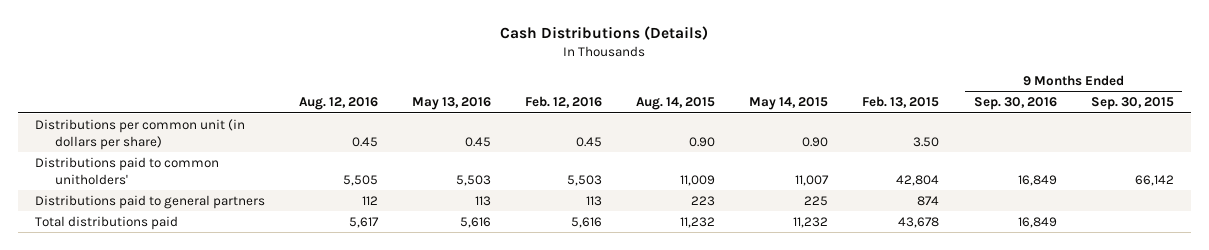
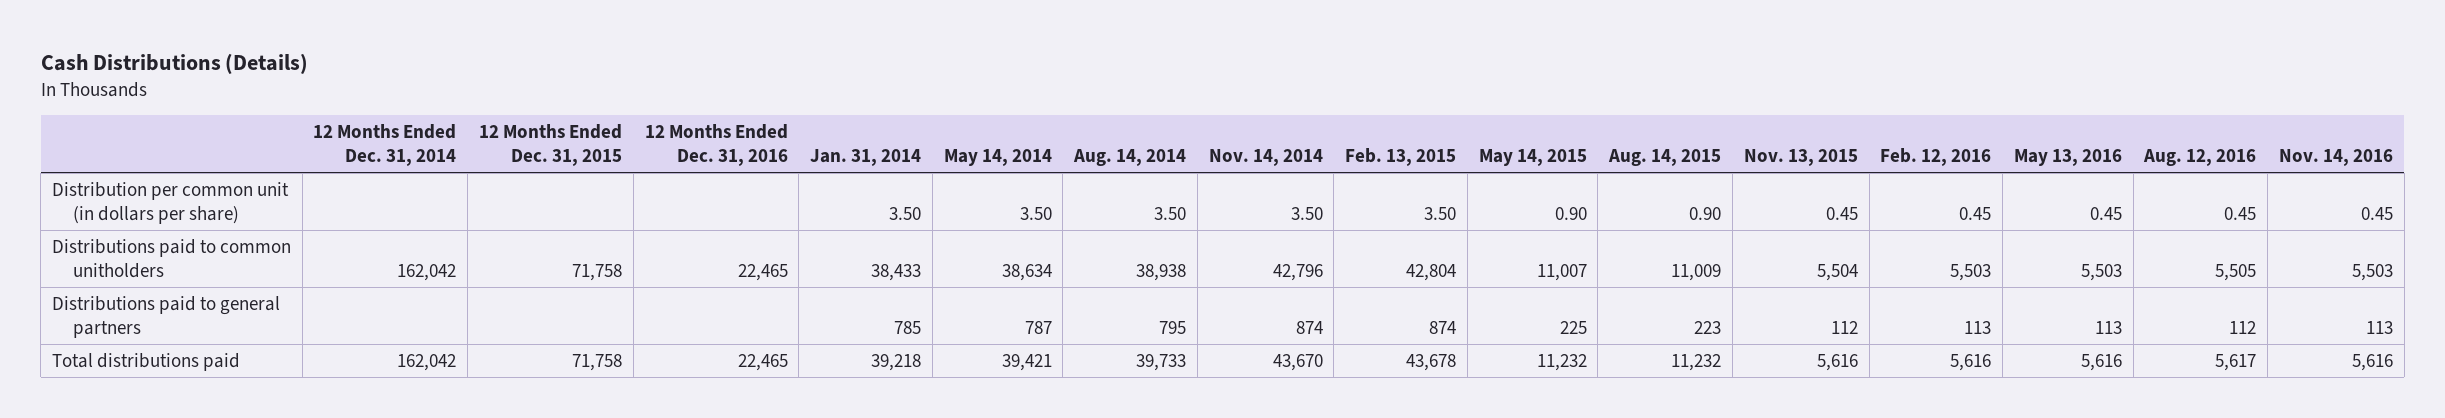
- | Aug. 12, 2016 | May 13, 2016 | Feb. 12, 2016 | Aug. 14, 2015 | May 14, 2015 | Feb. 13, 2015 | 9 Months Ended Sep. 30, 2016 | 9 Months Ended Sep. 30, 2015
+ | 12 Months Ended Dec. 31, 2014 | 12 Months Ended Dec. 31, 2015 | 12 Months Ended Dec. 31, 2016 | Jan. 31, 2014 | May 14, 2014 | Aug. 14, 2014 | Nov. 14, 2014 | Feb. 13, 2015 | May 14, 2015 | Aug. 14, 2015 | Nov. 13, 2015 | Feb. 12, 2016 | May 13, 2016 | Aug. 12, 2016 | Nov. 14, 2016
- Distributions per common unit (in dollars per share) | 0.45 | 0.45 | 0.45 | 0.90 | 0.90 | 3.50 | |
- Distributions paid to common unitholders' | 5,505 | 5,503 | 5,503 | 11,009 | 11,007 | 42,804 | 16,849 | 66,142
+ Distribution per common unit (in dollars per share) | | | | 3.50 | 3.50 | 3.50 | 3.50 | 3.50 | 0.90 | 0.90 | 0.45 | 0.45 | 0.45 | 0.45 | 0.45
+ Distributions paid to common unitholders | 162,042 | 71,758 | 22,465 | 38,433 | 38,634 | 38,938 | 42,796 | 42,804 | 11,007 | 11,009 | 5,504 | 5,503 | 5,503 | 5,505 | 5,503

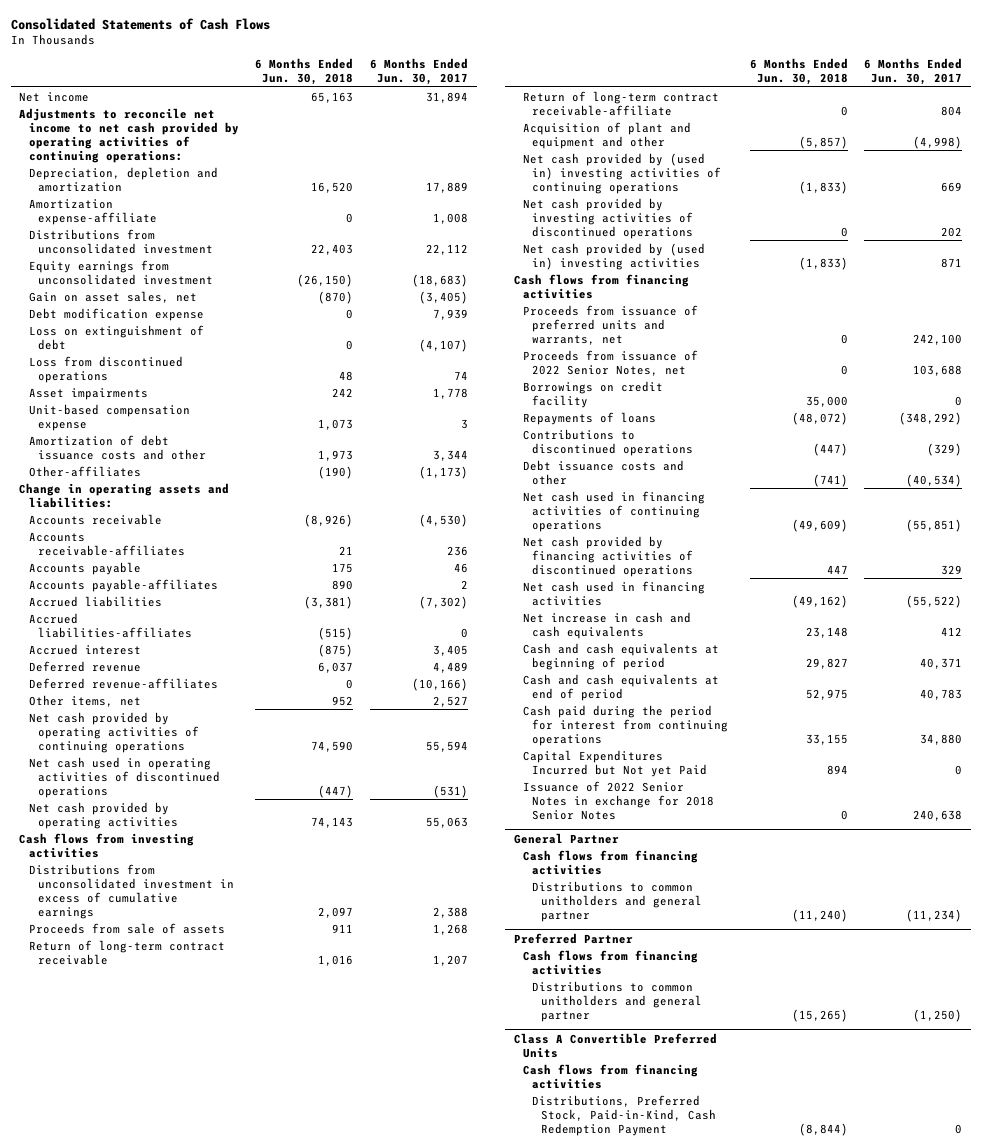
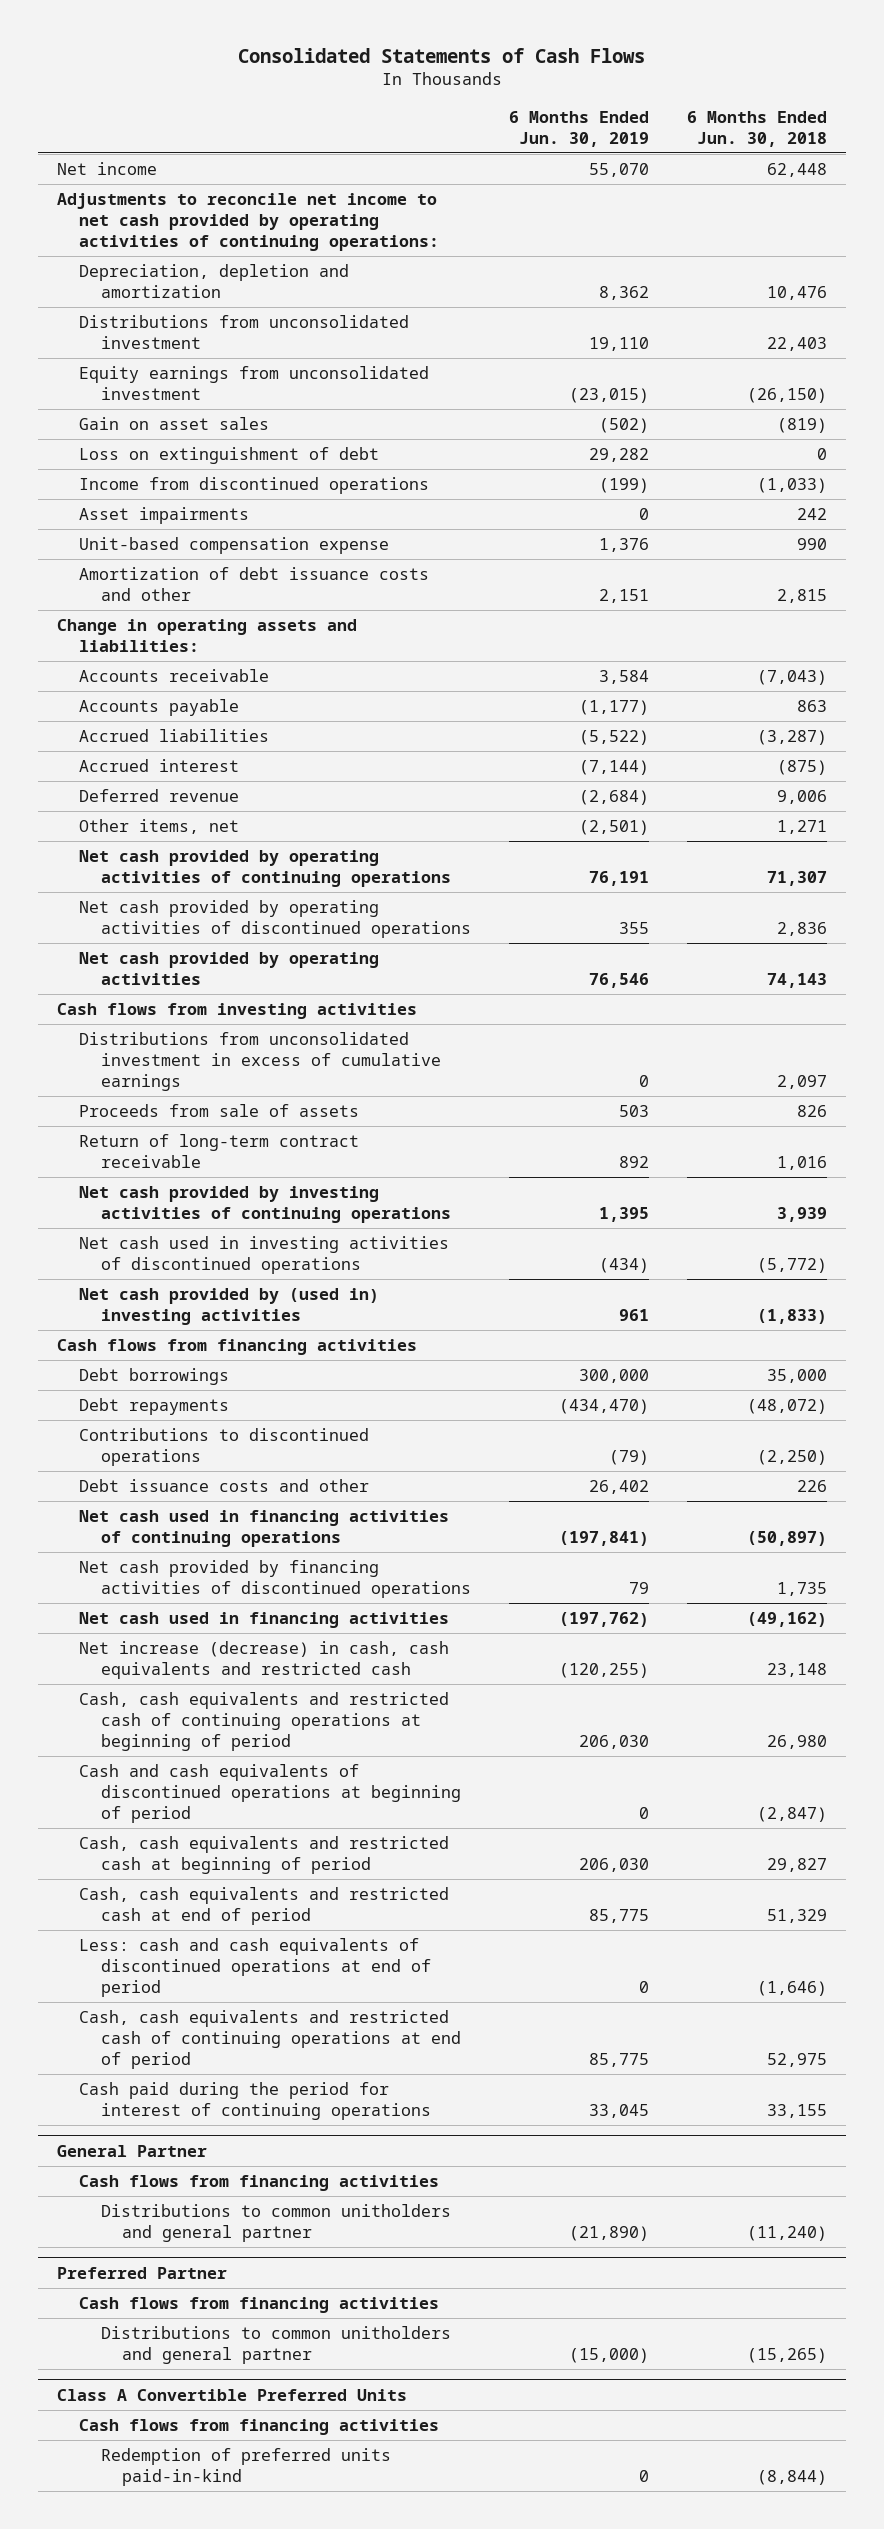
- | 6 Months Ended Jun. 30, 2018 | 6 Months Ended Jun. 30, 2017
+ | 6 Months Ended Jun. 30, 2019 | 6 Months Ended Jun. 30, 2018
- Net income | 65,163 | 31,894
+ Net income | 55,070 | 62,448
- Depreciation, depletion and amortization | 16,520 | 17,889
- Amortization expense-affiliate | 0 | 1,008
+ Depreciation, depletion and amortization | 8,362 | 10,476
- Gain on asset sales, net | (870) | (3,405)
- Debt modification expense | 0 | 7,939
+ Gain on asset sales | (502) | (819)
- Loss from discontinued operations | 48 | 74
+ Income from discontinued operations | (199) | (1,033)
- Unit-based compensation expense | 1,073 | 3
- Amortization of debt issuance costs and other | 1,973 | 3,344
- Other-affiliates | (190) | (1,173)
+ Unit-based compensation expense | 1,376 | 990
+ Amortization of debt issuance costs and other | 2,151 | 2,815
- Accounts receivable | (8,926) | (4,530)
- Accounts receivable-affiliates | 21 | 236
- Accounts payable | 175 | 46
- Accounts payable-affiliates | 890 | 2
- Accrued liabilities | (3,381) | (7,302)
- Accrued liabilities-affiliates | (515) | 0
+ Accounts receivable | 3,584 | (7,043)
+ Accounts payable | (1,177) | 863
+ Accrued liabilities | (5,522) | (3,287)
- Deferred revenue | 6,037 | 4,489
- Deferred revenue-affiliates | 0 | (10,166)
- Other items, net | 952 | 2,527
- Net cash provided by operating activities of continuing operations | 74,590 | 55,594
- Net cash used in operating activities of discontinued operations | (447) | (531)
+ Deferred revenue | (2,684) | 9,006
+ Other items, net | (2,501) | 1,271
+ Net cash provided by operating activities of continuing operations | 76,191 | 71,307
+ Net cash provided by operating activities of discontinued operations | 355 | 2,836
- Proceeds from sale of assets | 911 | 1,268
+ Proceeds from sale of assets | 503 | 826
- Return of long-term contract receivable-affiliate | 0 | 804
- Acquisition of plant and equipment and other | (5,857) | (4,998)
- Net cash provided by (used in) investing activities of continuing operations | (1,833) | 669
- Net cash provided by investing activities of discontinued operations | 0 | 202
+ Net cash provided by investing activities of continuing operations | 1,395 | 3,939
+ Net cash used in investing activities of discontinued operations | (434) | (5,772)
- Proceeds from issuance of preferred units and warrants, net | 0 | 242,100
- Proceeds from issuance of 2022 Senior Notes, net | 0 | 103,688
- Borrowings on credit facility | 35,000 | 0
- Repayments of loans | (48,072) | (348,292)
- Contributions to discontinued operations | (447) | (329)
- Debt issuance costs and other | (741) | (40,534)
- Net cash used in financing activities of continuing operations | (49,609) | (55,851)
- Net cash provided by financing activities of discontinued operations | 447 | 329
+ Debt borrowings | 300,000 | 35,000
+ Debt repayments | (434,470) | (48,072)
+ Contributions to discontinued operations | (79) | (2,250)
+ Debt issuance costs and other | 26,402 | 226
+ Net cash used in financing activities of continuing operations | (197,841) | (50,897)
+ Net cash provided by financing activities of discontinued operations | 79 | 1,735
- Net increase in cash and cash equivalents | 23,148 | 412
- Cash and cash equivalents at beginning of period | 29,827 | 40,371
- Cash and cash equivalents at end of period | 52,975 | 40,783
- Cash paid during the period for interest from continuing operations | 33,155 | 34,880
- Capital Expenditures Incurred but Not yet Paid | 894 | 0
- Issuance of 2022 Senior Notes in exchange for 2018 Senior Notes | 0 | 240,638
+ Net increase (decrease) in cash, cash equivalents and restricted cash | (120,255) | 23,148
+ Cash, cash equivalents and restricted cash of continuing operations at beginning of period | 206,030 | 26,980
+ Cash and cash equivalents of discontinued operations at beginning of period | 0 | (2,847)
+ Cash, cash equivalents and restricted cash at beginning of period | 206,030 | 29,827
+ Cash, cash equivalents and restricted cash at end of period | 85,775 | 51,329
+ Less: cash and cash equivalents of discontinued operations at end of period | 0 | (1,646)
+ Cash, cash equivalents and restricted cash of continuing operations at end of period | 85,775 | 52,975
+ Cash paid during the period for interest of continuing operations | 33,045 | 33,155
@ Class A Convertible Preferred Units
- Distributions, Preferred Stock, Paid-in-Kind, Cash Redemption Payment | (8,844) | 0
+ Redemption of preferred units paid-in-kind | 0 | (8,844)

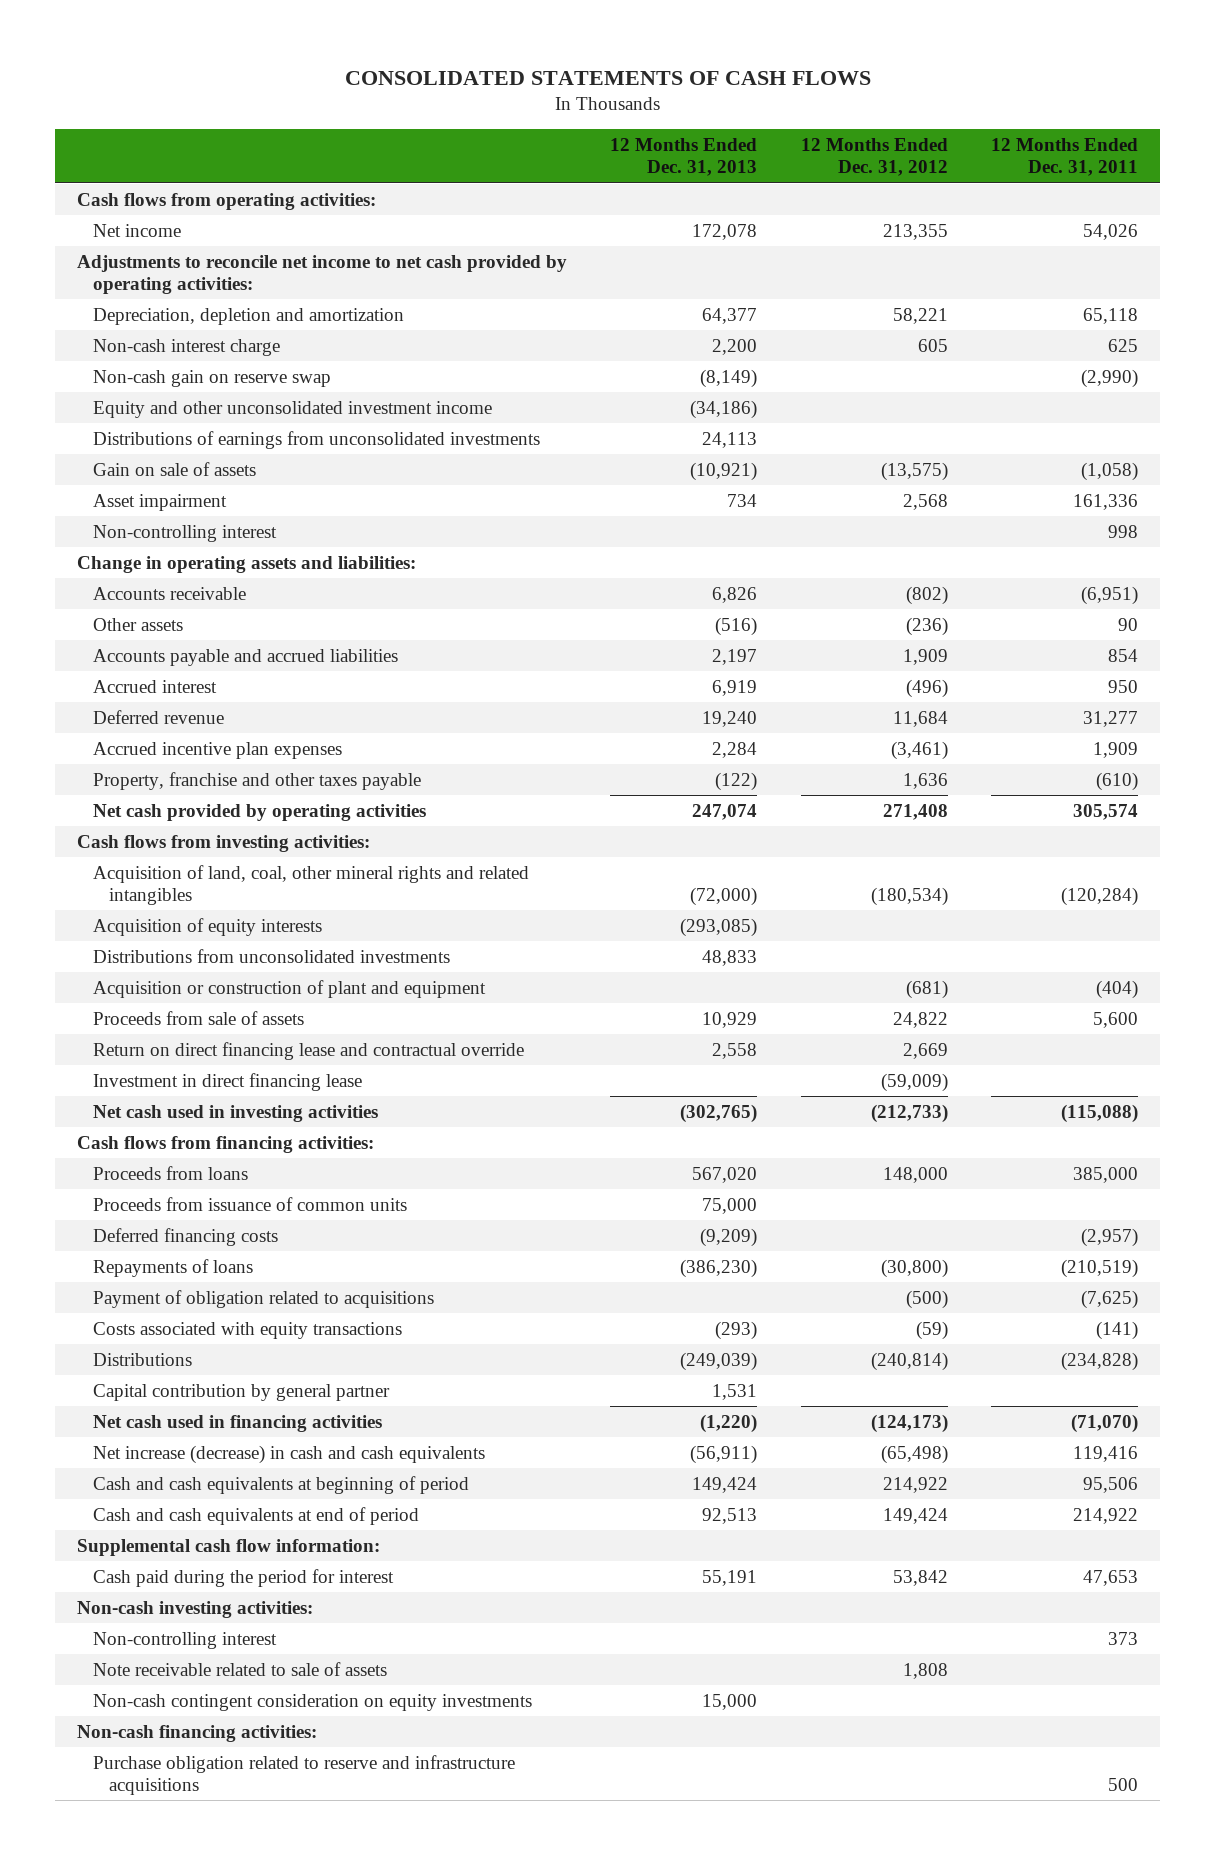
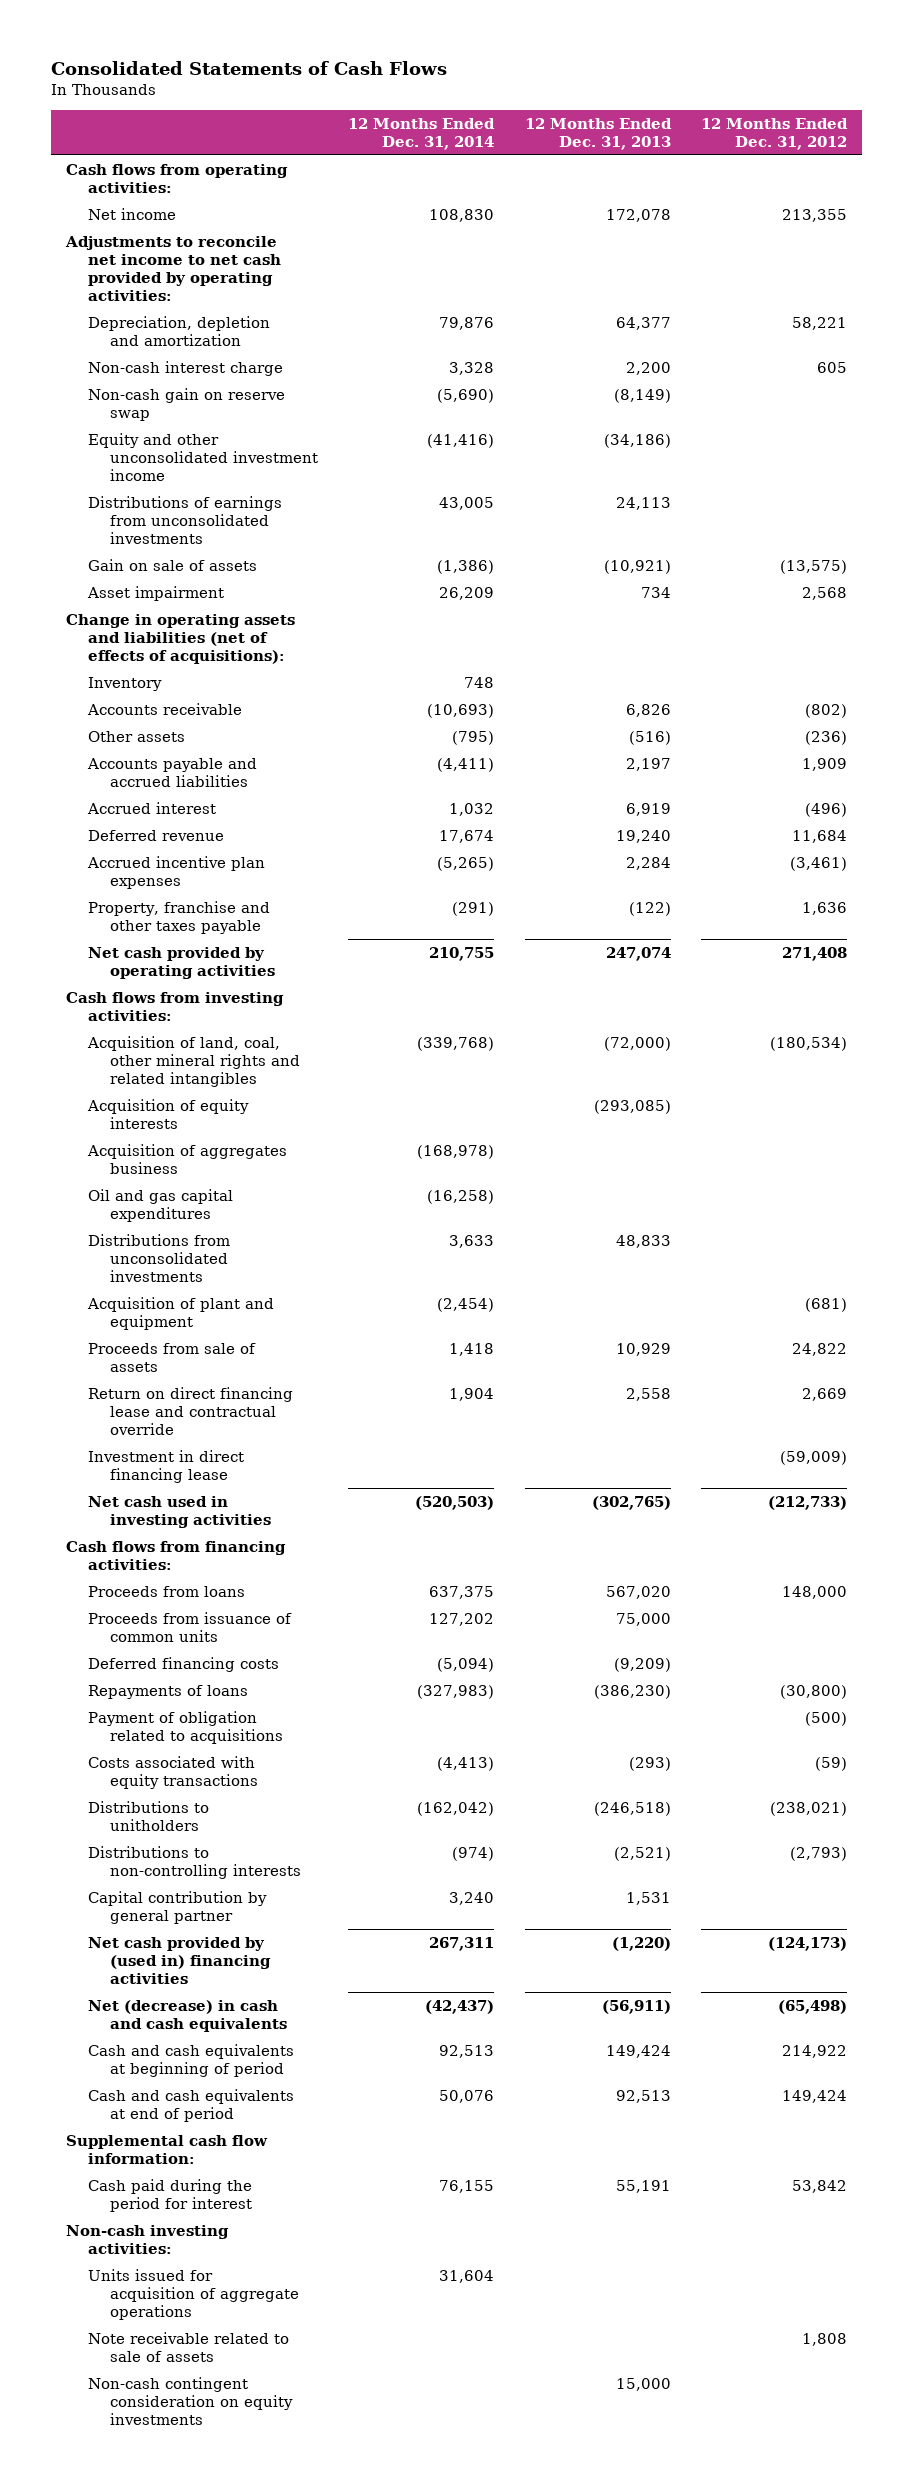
- CONSOLIDATED STATEMENTS OF CASH FLOWS
+ Consolidated Statements of Cash Flows
- | 12 Months Ended Dec. 31, 2013 | 12 Months Ended Dec. 31, 2012 | 12 Months Ended Dec. 31, 2011
+ | 12 Months Ended Dec. 31, 2014 | 12 Months Ended Dec. 31, 2013 | 12 Months Ended Dec. 31, 2012
- Non-controlling interest | | | 998
- Change in operating assets and liabilities:
+ Change in operating assets and liabilities (net of effects of acquisitions):
+ Inventory | 748 | |
+ Acquisition of aggregates business | (168,978) | |
+ Oil and gas capital expenditures | (16,258) | |
- Acquisition or construction of plant and equipment | | (681) | (404)
+ Acquisition of plant and equipment | (2,454) | | (681)
- Distributions | (249,039) | (240,814) | (234,828)
+ Distributions to unitholders | (162,042) | (246,518) | (238,021)
+ Distributions to non-controlling interests | (974) | (2,521) | (2,793)
- Net cash used in financing activities | (1,220) | (124,173) | (71,070)
- Net increase (decrease) in cash and cash equivalents | (56,911) | (65,498) | 119,416
+ Net cash provided by (used in) financing activities | 267,311 | (1,220) | (124,173)
+ Net (decrease) in cash and cash equivalents | (42,437) | (56,911) | (65,498)
- Non-controlling interest | | | 373
+ Units issued for acquisition of aggregate operations | 31,604 | |
- Non-cash financing activities:
- Purchase obligation related to reserve and infrastructure acquisitions | | | 500

